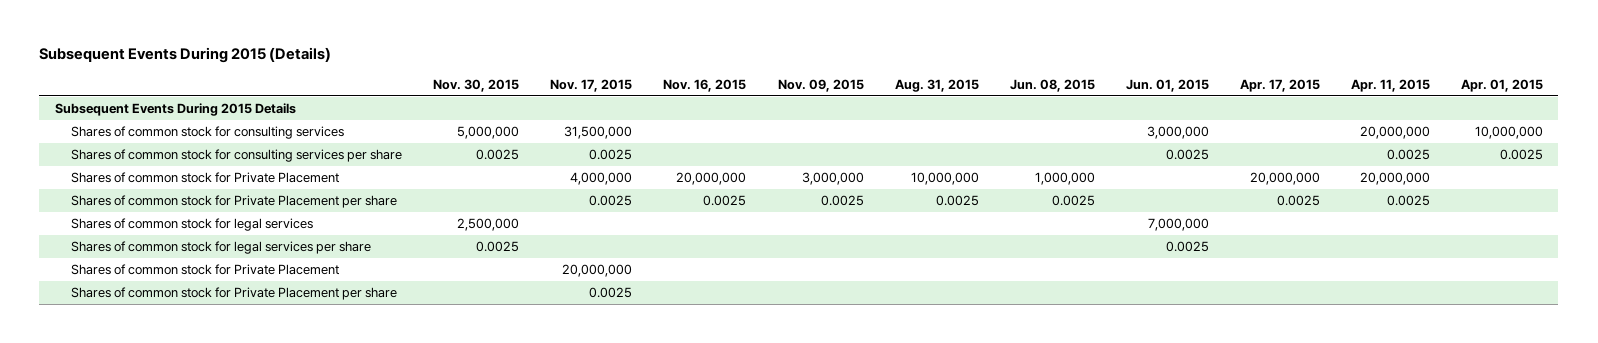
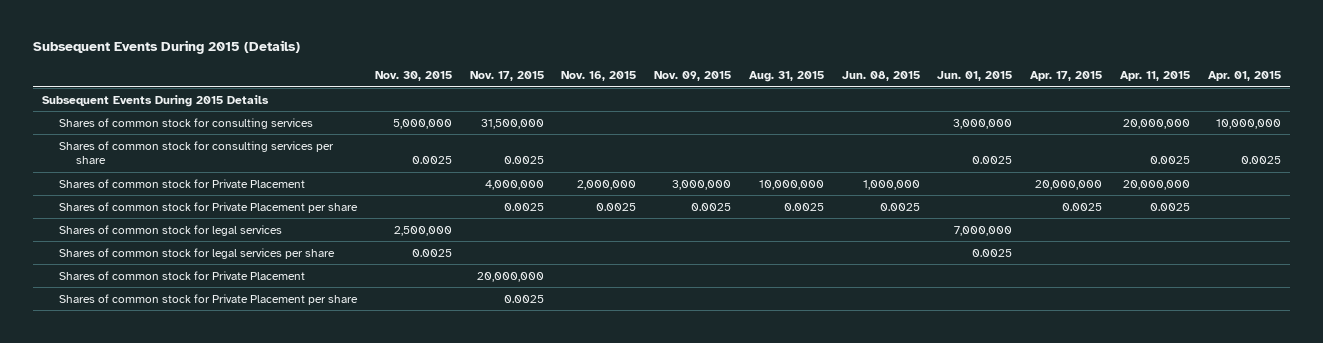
- Shares of common stock for Private Placement | | 4,000,000 | 20,000,000 | 3,000,000 | 10,000,000 | 1,000,000 | | 20,000,000 | 20,000,000 |
+ Shares of common stock for Private Placement | | 4,000,000 | 2,000,000 | 3,000,000 | 10,000,000 | 1,000,000 | | 20,000,000 | 20,000,000 |

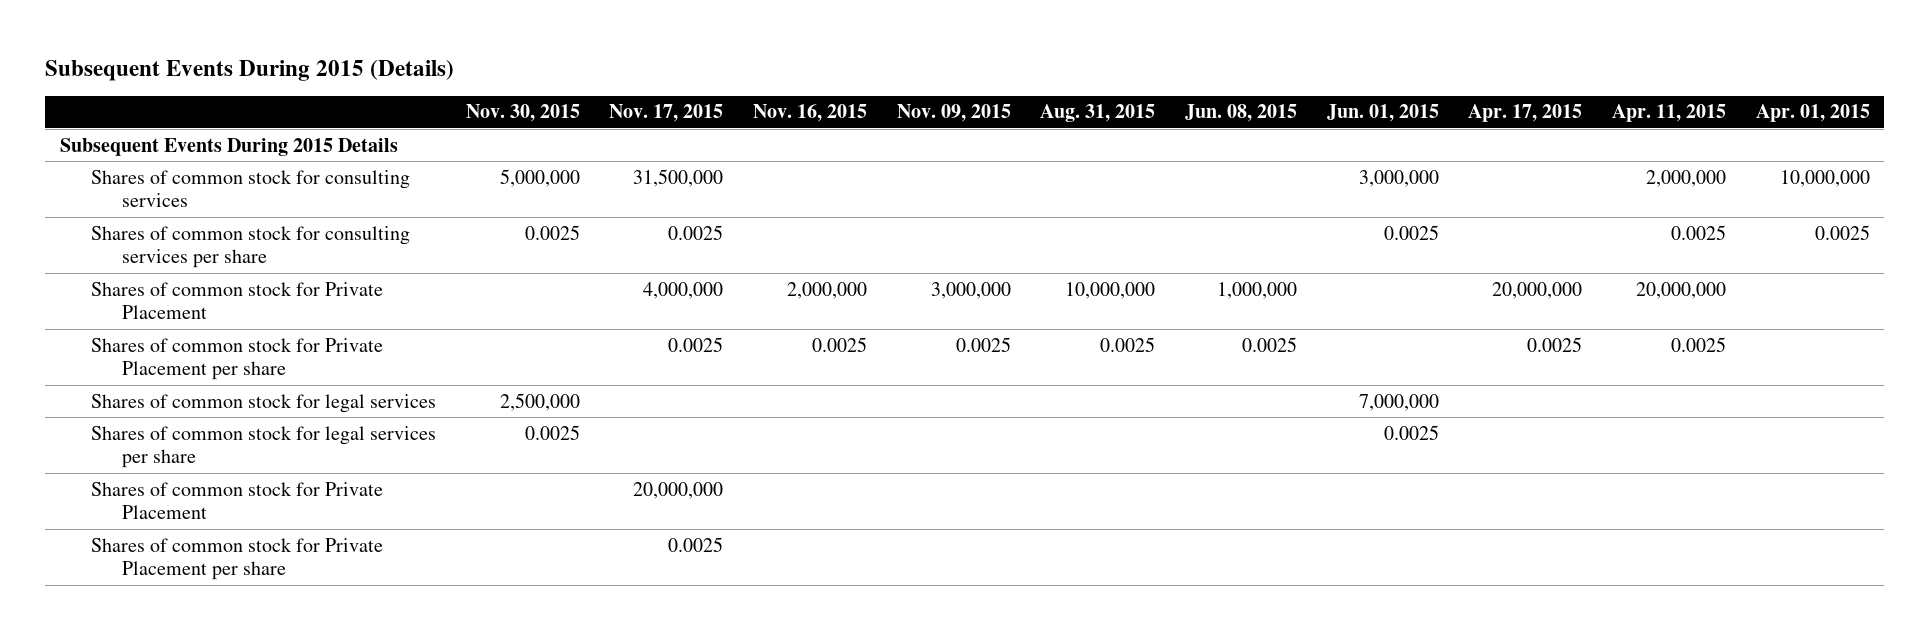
- Shares of common stock for consulting services | 5,000,000 | 31,500,000 | | | | | 3,000,000 | | 20,000,000 | 10,000,000
+ Shares of common stock for consulting services | 5,000,000 | 31,500,000 | | | | | 3,000,000 | | 2,000,000 | 10,000,000

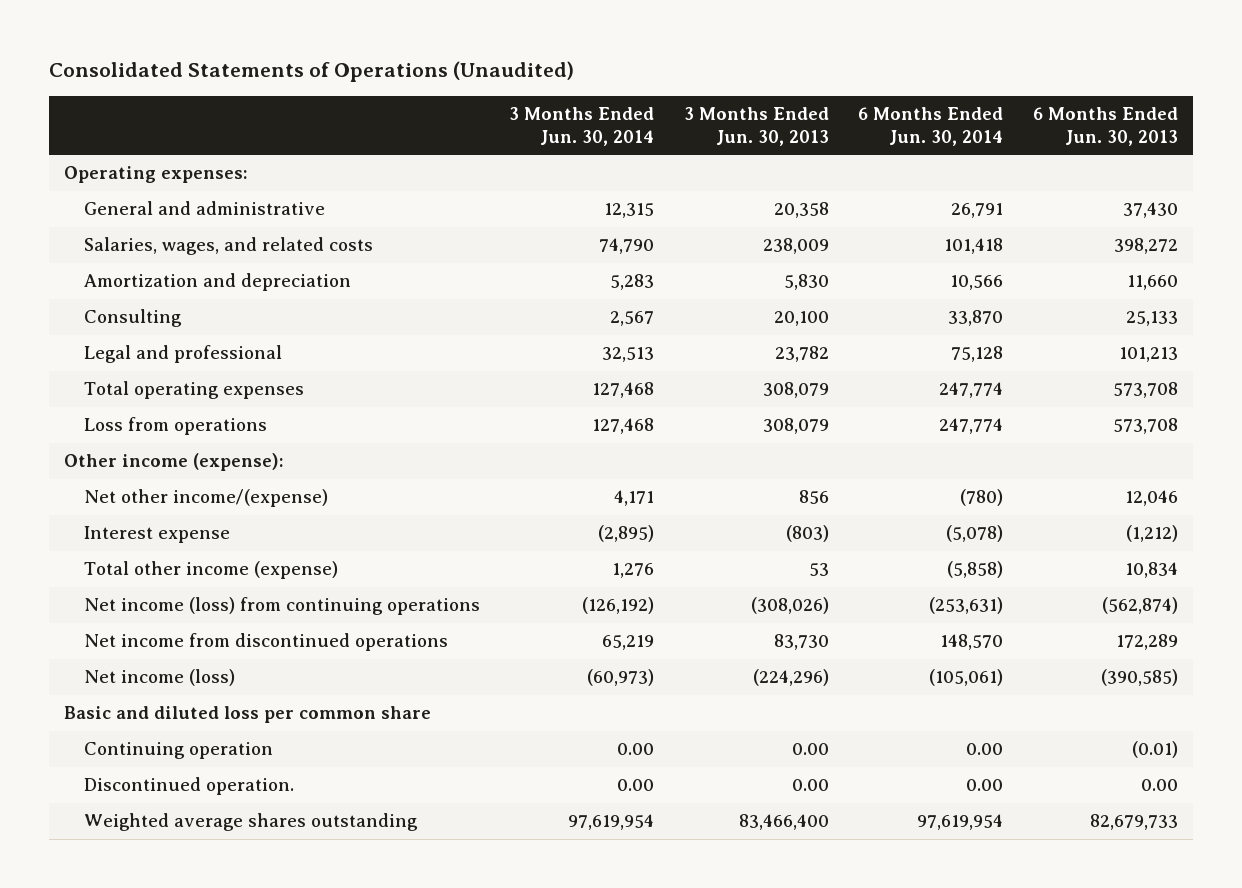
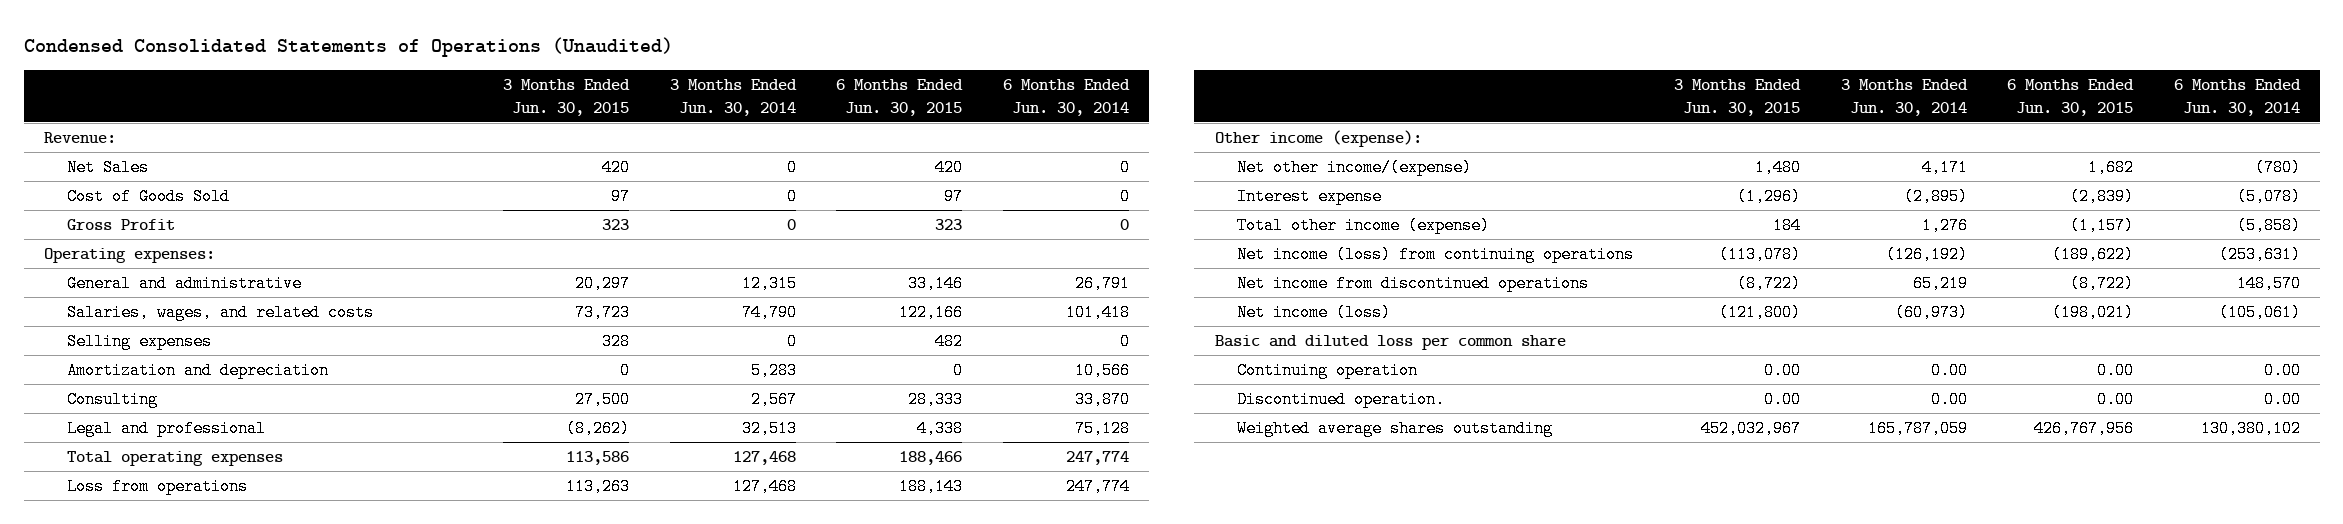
- Consolidated Statements of Operations (Unaudited)
+ Condensed Consolidated Statements of Operations (Unaudited)
- | 3 Months Ended Jun. 30, 2014 | 3 Months Ended Jun. 30, 2013 | 6 Months Ended Jun. 30, 2014 | 6 Months Ended Jun. 30, 2013
+ | 3 Months Ended Jun. 30, 2015 | 3 Months Ended Jun. 30, 2014 | 6 Months Ended Jun. 30, 2015 | 6 Months Ended Jun. 30, 2014
+ Revenue:
+ Net Sales | 420 | 0 | 420 | 0
+ Cost of Goods Sold | 97 | 0 | 97 | 0
+ Gross Profit | 323 | 0 | 323 | 0
+ Selling expenses | 328 | 0 | 482 | 0
- Weighted average shares outstanding | 97,619,954 | 83,466,400 | 97,619,954 | 82,679,733
+ Weighted average shares outstanding | 452,032,967 | 165,787,059 | 426,767,956 | 130,380,102

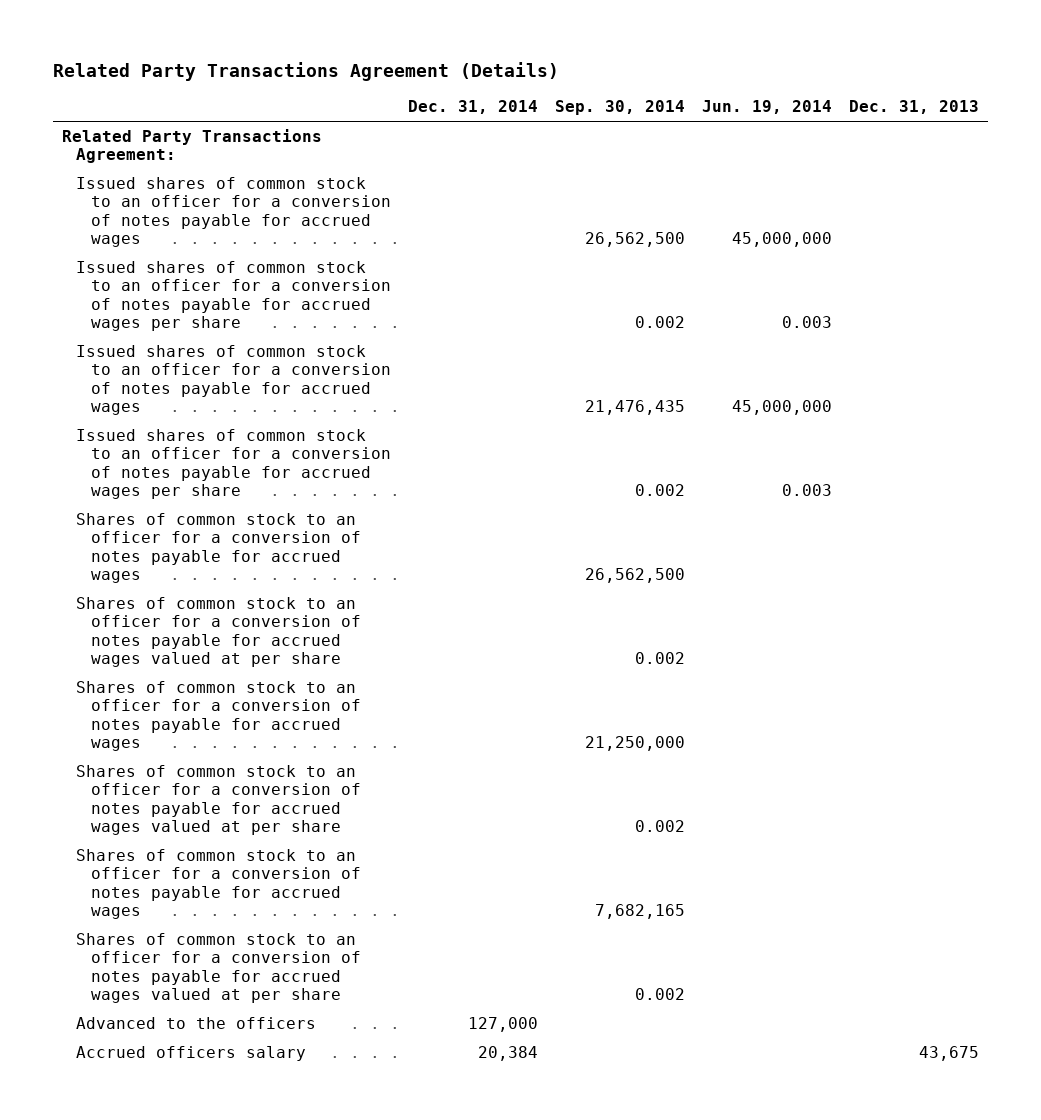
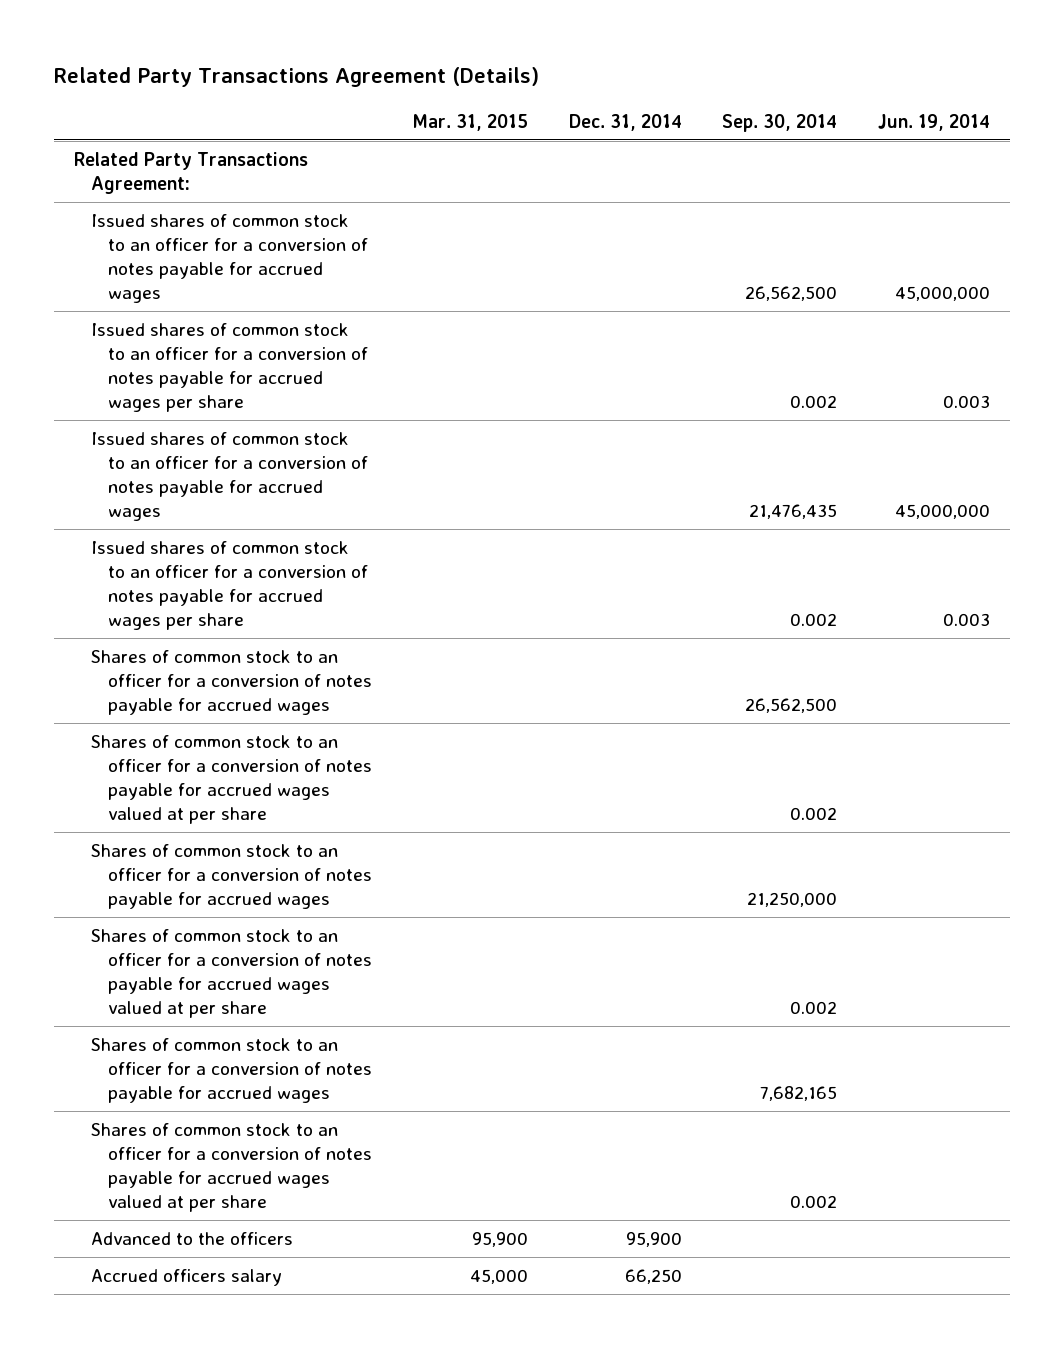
- | Dec. 31, 2014 | Sep. 30, 2014 | Jun. 19, 2014 | Dec. 31, 2013
+ | Mar. 31, 2015 | Dec. 31, 2014 | Sep. 30, 2014 | Jun. 19, 2014
- Advanced to the officers | 127,000 | | |
- Accrued officers salary | 20,384 | | | 43,675
+ Advanced to the officers | 95,900 | 95,900 | |
+ Accrued officers salary | 45,000 | 66,250 | |

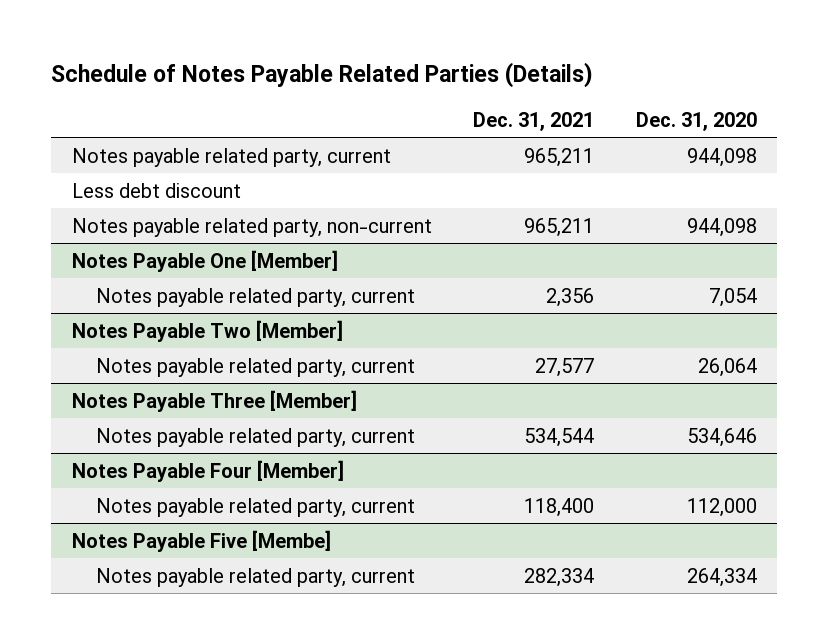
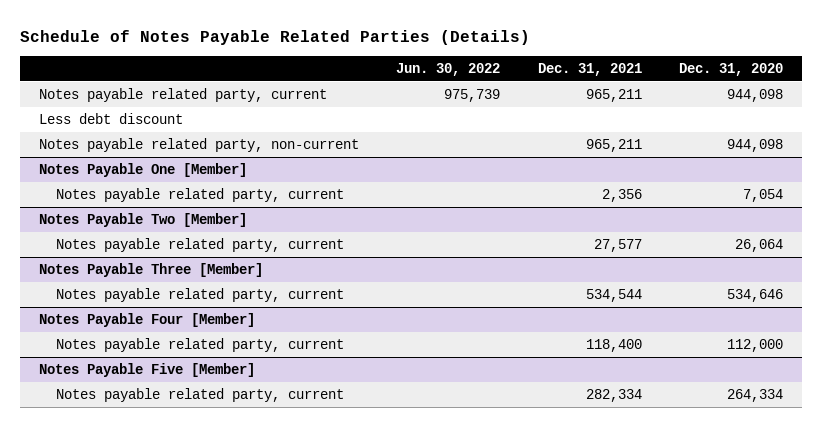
- | Dec. 31, 2021 | Dec. 31, 2020
+ | Jun. 30, 2022 | Dec. 31, 2021 | Dec. 31, 2020
- Notes Payable Five [Membe]
+ Notes Payable Five [Member]

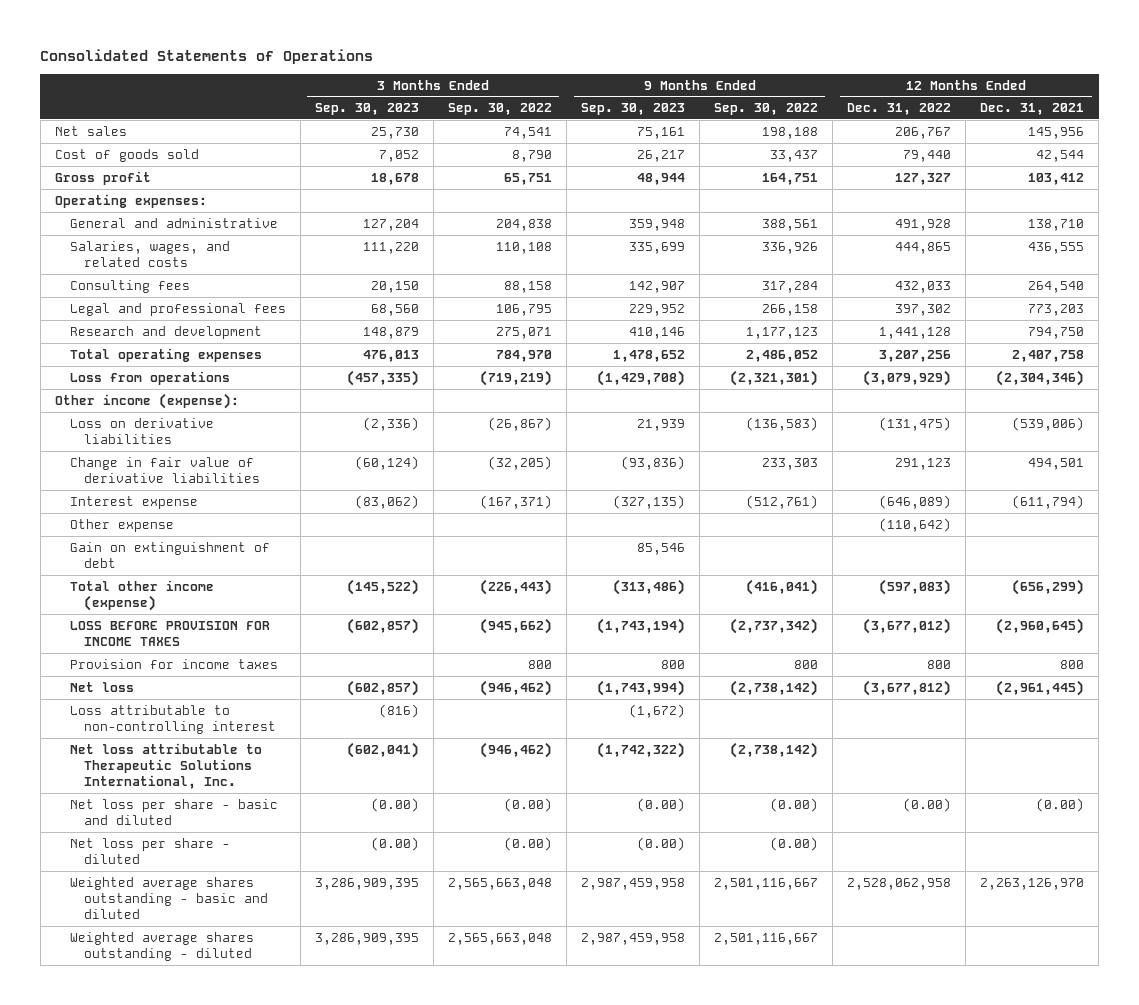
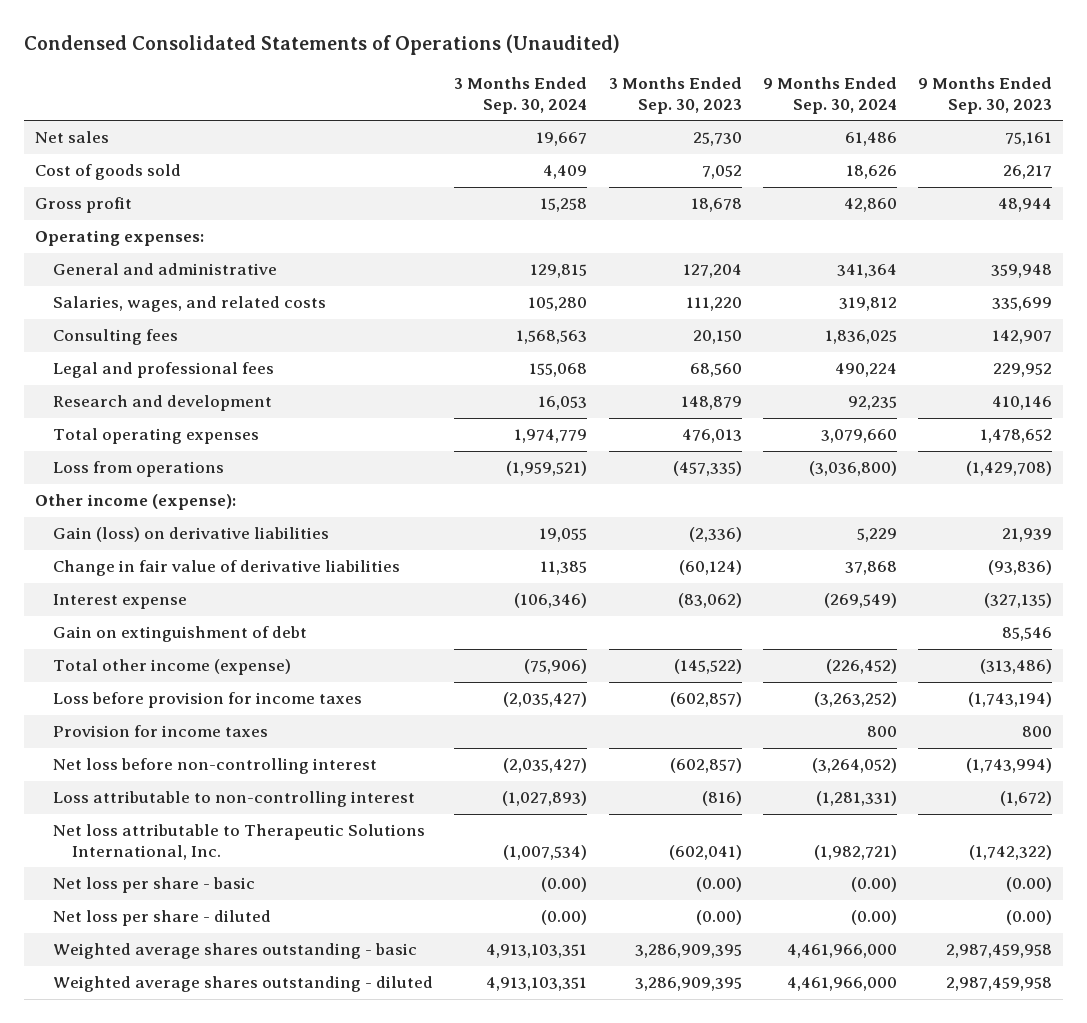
- Consolidated Statements of Operations
+ Condensed Consolidated Statements of Operations (Unaudited)
- | 3 Months Ended Sep. 30, 2023 | 3 Months Ended Sep. 30, 2022 | 9 Months Ended Sep. 30, 2023 | 9 Months Ended Sep. 30, 2022 | 12 Months Ended Dec. 31, 2022 | 12 Months Ended Dec. 31, 2021
+ | 3 Months Ended Sep. 30, 2024 | 3 Months Ended Sep. 30, 2023 | 9 Months Ended Sep. 30, 2024 | 9 Months Ended Sep. 30, 2023
- Loss on derivative liabilities | (2,336) | (26,867) | 21,939 | (136,583) | (131,475) | (539,006)
+ Gain (loss) on derivative liabilities | 19,055 | (2,336) | 5,229 | 21,939
- Other expense | | | | | (110,642) |
- LOSS BEFORE PROVISION FOR INCOME TAXES | (602,857) | (945,662) | (1,743,194) | (2,737,342) | (3,677,012) | (2,960,645)
+ Loss before provision for income taxes | (2,035,427) | (602,857) | (3,263,252) | (1,743,194)
- Net loss | (602,857) | (946,462) | (1,743,994) | (2,738,142) | (3,677,812) | (2,961,445)
+ Net loss before non-controlling interest | (2,035,427) | (602,857) | (3,264,052) | (1,743,994)
- Net loss per share - basic and diluted | (0.00) | (0.00) | (0.00) | (0.00) | (0.00) | (0.00)
+ Net loss per share - basic | (0.00) | (0.00) | (0.00) | (0.00)
- Weighted average shares outstanding - basic and diluted | 3,286,909,395 | 2,565,663,048 | 2,987,459,958 | 2,501,116,667 | 2,528,062,958 | 2,263,126,970
+ Weighted average shares outstanding - basic | 4,913,103,351 | 3,286,909,395 | 4,461,966,000 | 2,987,459,958

